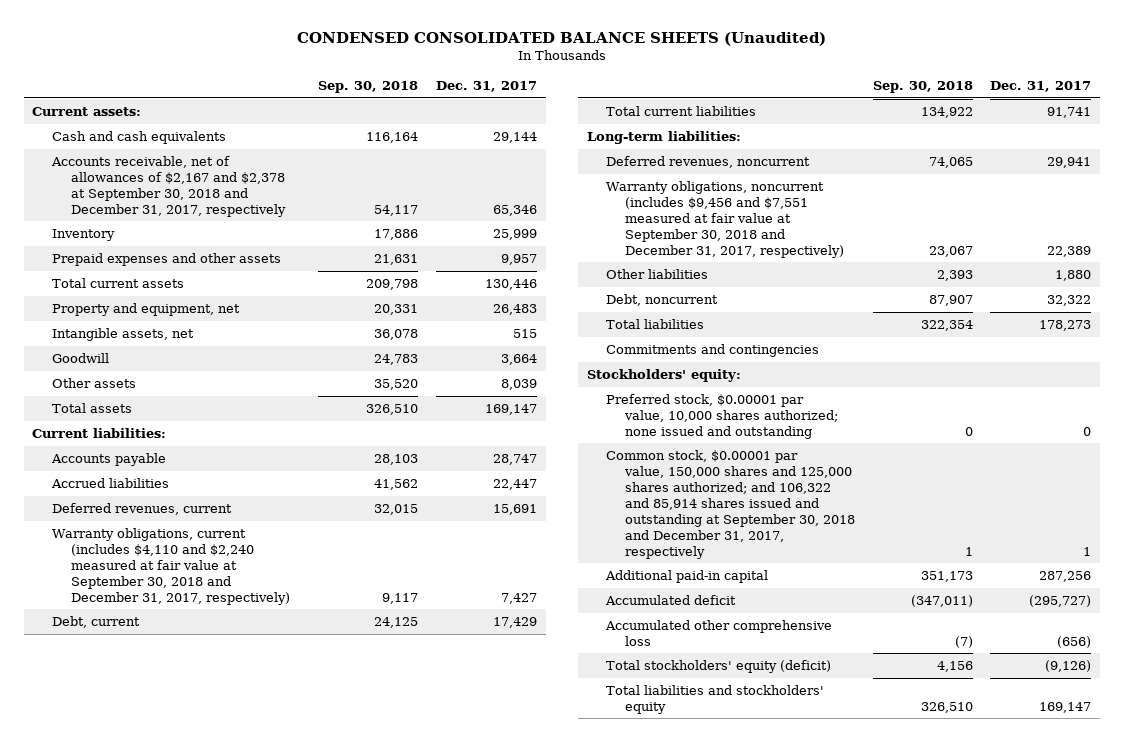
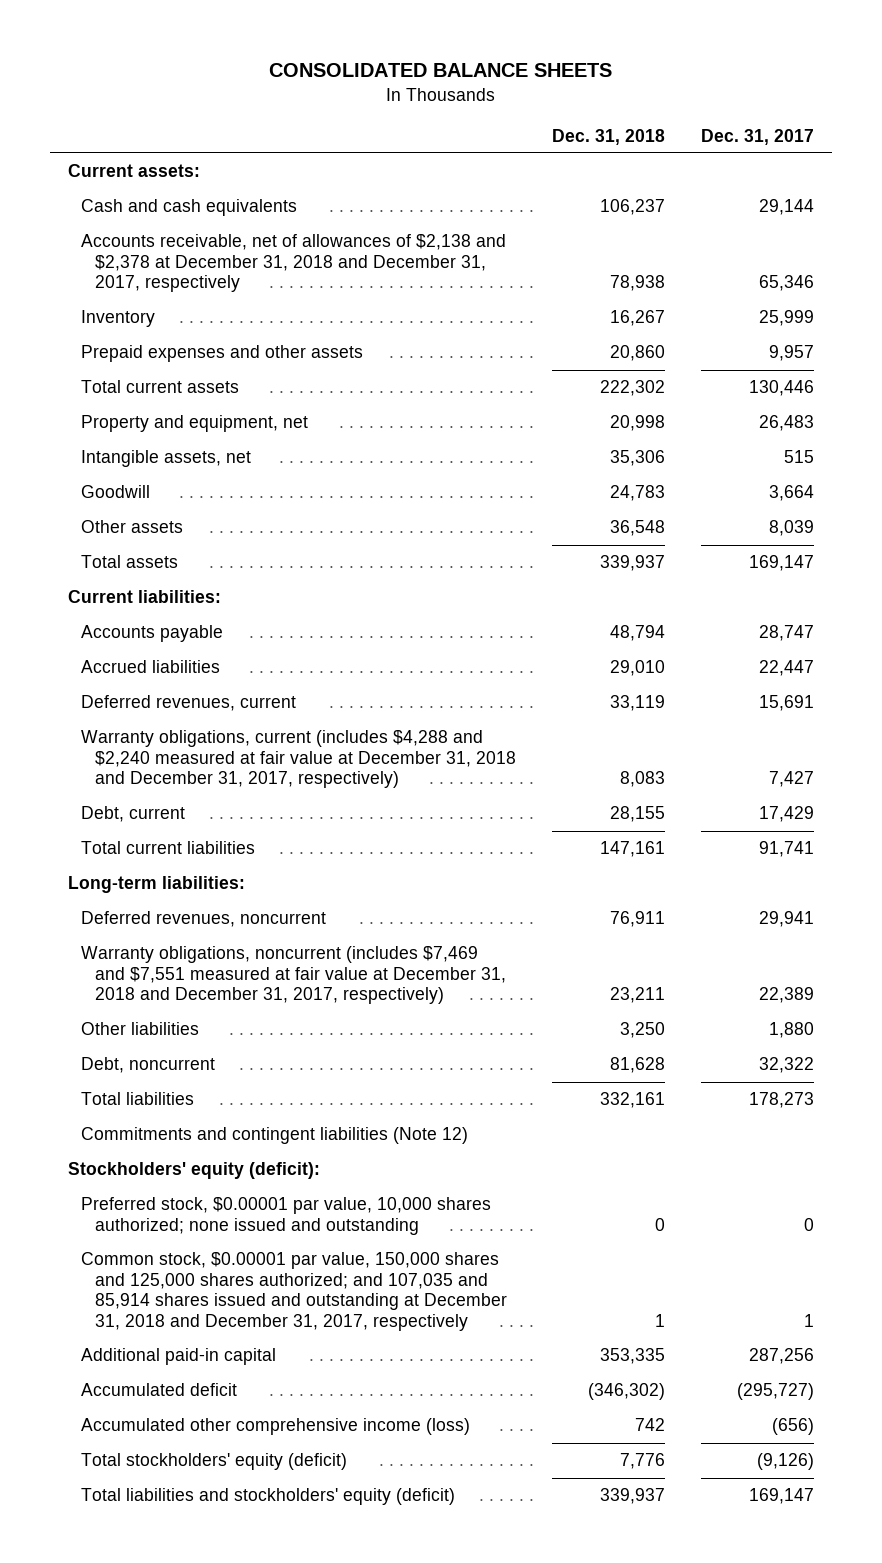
- CONDENSED CONSOLIDATED BALANCE SHEETS (Unaudited)
+ CONSOLIDATED BALANCE SHEETS
- | Sep. 30, 2018 | Dec. 31, 2017
+ | Dec. 31, 2018 | Dec. 31, 2017
- Accounts receivable, net of allowances of $2,167 and $2,378 at September 30, 2018 and December 31, 2017, respectively | 54,117 | 65,346
+ Accounts receivable, net of allowances of $2,138 and $2,378 at December 31, 2018 and December 31, 2017, respectively | 78,938 | 65,346
- Warranty obligations, current (includes $4,110 and $2,240 measured at fair value at September 30, 2018 and December 31, 2017, respectively) | 9,117 | 7,427
+ Warranty obligations, current (includes $4,288 and $2,240 measured at fair value at December 31, 2018 and December 31, 2017, respectively) | 8,083 | 7,427
- Warranty obligations, noncurrent (includes $9,456 and $7,551 measured at fair value at September 30, 2018 and December 31, 2017, respectively) | 23,067 | 22,389
+ Warranty obligations, noncurrent (includes $7,469 and $7,551 measured at fair value at December 31, 2018 and December 31, 2017, respectively) | 23,211 | 22,389
- Commitments and contingencies
- Stockholders' equity:
+ Commitments and contingent liabilities (Note 12)
+ Stockholders' equity (deficit):
- Common stock, $0.00001 par value, 150,000 shares and 125,000 shares authorized; and 106,322 and 85,914 shares issued and outstanding at September 30, 2018 and December 31, 2017, respectively | 1 | 1
+ Common stock, $0.00001 par value, 150,000 shares and 125,000 shares authorized; and 107,035 and 85,914 shares issued and outstanding at December 31, 2018 and December 31, 2017, respectively | 1 | 1
- Accumulated other comprehensive loss | (7) | (656)
+ Accumulated other comprehensive income (loss) | 742 | (656)
- Total liabilities and stockholders' equity | 326,510 | 169,147
+ Total liabilities and stockholders' equity (deficit) | 339,937 | 169,147

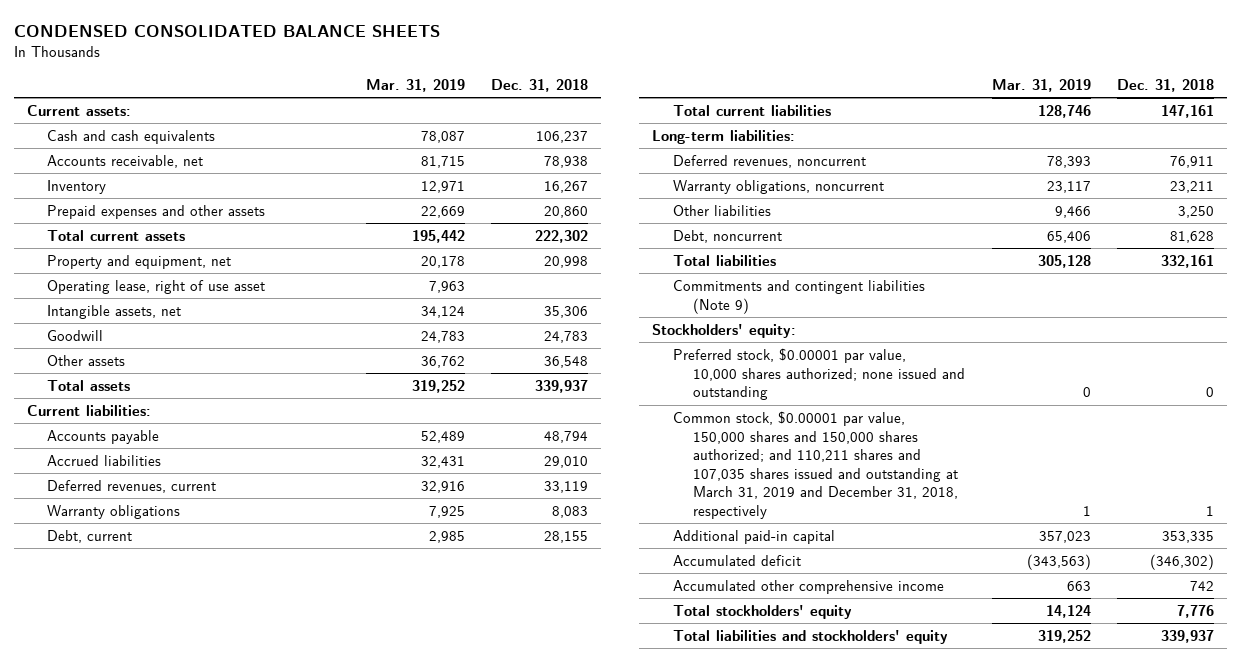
- CONSOLIDATED BALANCE SHEETS
+ CONDENSED CONSOLIDATED BALANCE SHEETS
- | Dec. 31, 2018 | Dec. 31, 2017
+ | Mar. 31, 2019 | Dec. 31, 2018
- Accounts receivable, net of allowances of $2,138 and $2,378 at December 31, 2018 and December 31, 2017, respectively | 78,938 | 65,346
+ Accounts receivable, net | 81,715 | 78,938
+ Operating lease, right of use asset | 7,963 |
- Warranty obligations, current (includes $4,288 and $2,240 measured at fair value at December 31, 2018 and December 31, 2017, respectively) | 8,083 | 7,427
+ Warranty obligations | 7,925 | 8,083
- Warranty obligations, noncurrent (includes $7,469 and $7,551 measured at fair value at December 31, 2018 and December 31, 2017, respectively) | 23,211 | 22,389
+ Warranty obligations, noncurrent | 23,117 | 23,211
- Commitments and contingent liabilities (Note 12)
- Stockholders' equity (deficit):
+ Commitments and contingent liabilities (Note 9)
+ Stockholders' equity:
- Common stock, $0.00001 par value, 150,000 shares and 125,000 shares authorized; and 107,035 and 85,914 shares issued and outstanding at December 31, 2018 and December 31, 2017, respectively | 1 | 1
+ Common stock, $0.00001 par value, 150,000 shares and 150,000 shares authorized; and 110,211 shares and 107,035 shares issued and outstanding at March 31, 2019 and December 31, 2018, respectively | 1 | 1
- Accumulated other comprehensive income (loss) | 742 | (656)
- Total stockholders' equity (deficit) | 7,776 | (9,126)
- Total liabilities and stockholders' equity (deficit) | 339,937 | 169,147
+ Accumulated other comprehensive income | 663 | 742
+ Total stockholders' equity | 14,124 | 7,776
+ Total liabilities and stockholders' equity | 319,252 | 339,937

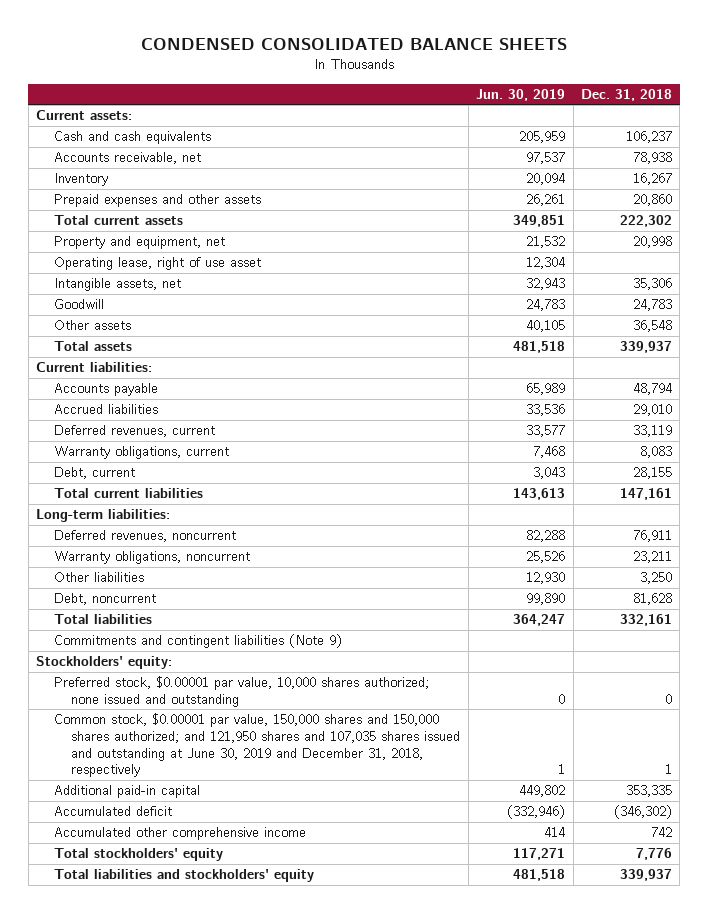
- | Mar. 31, 2019 | Dec. 31, 2018
+ | Jun. 30, 2019 | Dec. 31, 2018
- Warranty obligations | 7,925 | 8,083
+ Warranty obligations, current | 7,468 | 8,083
- Common stock, $0.00001 par value, 150,000 shares and 150,000 shares authorized; and 110,211 shares and 107,035 shares issued and outstanding at March 31, 2019 and December 31, 2018, respectively | 1 | 1
+ Common stock, $0.00001 par value, 150,000 shares and 150,000 shares authorized; and 121,950 shares and 107,035 shares issued and outstanding at June 30, 2019 and December 31, 2018, respectively | 1 | 1

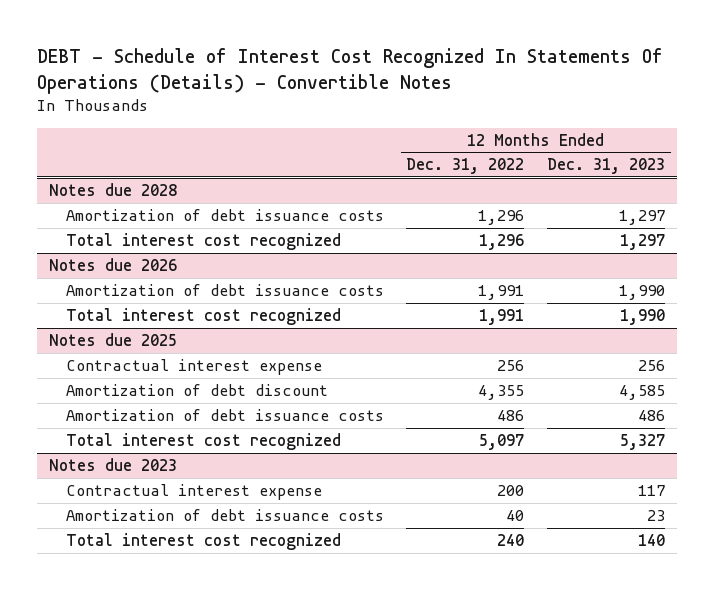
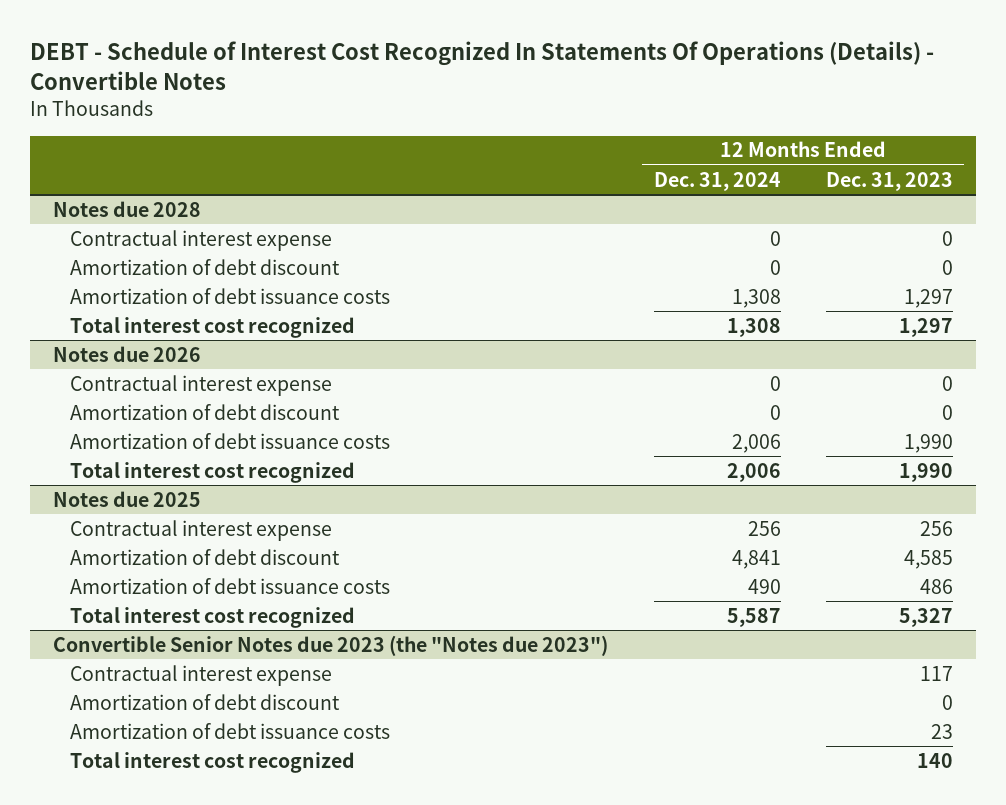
- | 12 Months Ended Dec. 31, 2022 | 12 Months Ended Dec. 31, 2023
+ | 12 Months Ended Dec. 31, 2024 | 12 Months Ended Dec. 31, 2023
@ Notes due 2028
+ Contractual interest expense | 0 | 0
+ Amortization of debt discount | 0 | 0
@ Notes due 2026
+ Contractual interest expense | 0 | 0
+ Amortization of debt discount | 0 | 0
- Notes due 2023
+ Convertible Senior Notes due 2023 (the "Notes due 2023")
+ Amortization of debt discount | | 0

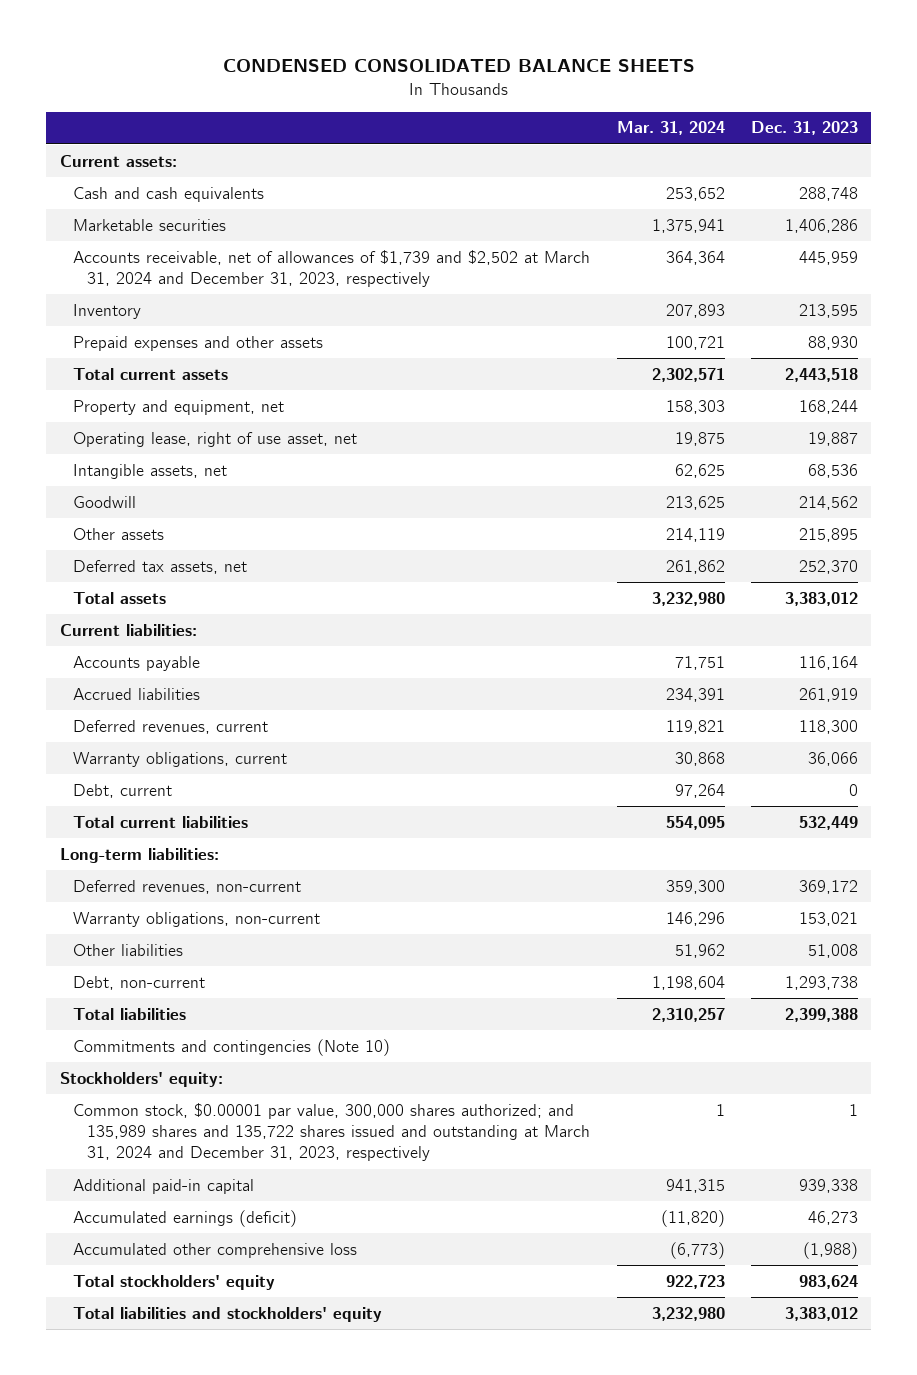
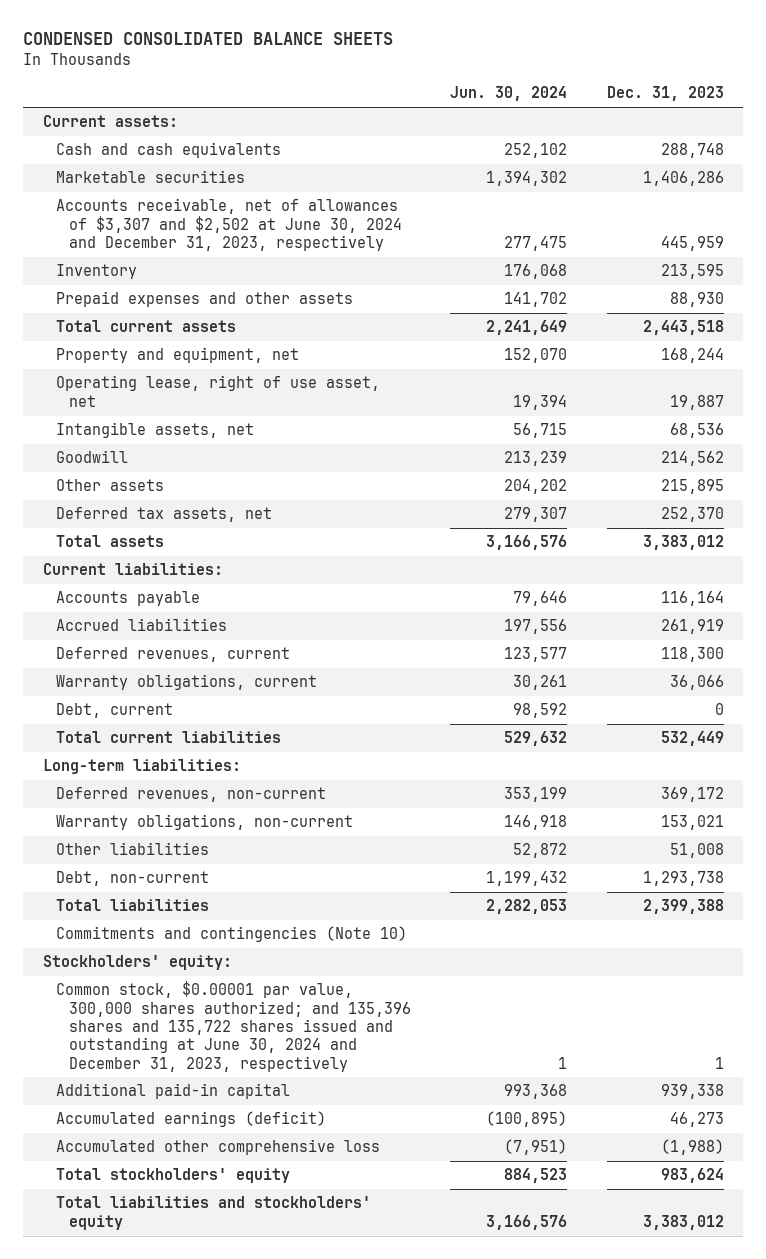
- | Mar. 31, 2024 | Dec. 31, 2023
+ | Jun. 30, 2024 | Dec. 31, 2023
- Accounts receivable, net of allowances of $1,739 and $2,502 at March 31, 2024 and December 31, 2023, respectively | 364,364 | 445,959
+ Accounts receivable, net of allowances of $3,307 and $2,502 at June 30, 2024 and December 31, 2023, respectively | 277,475 | 445,959
- Common stock, $0.00001 par value, 300,000 shares authorized; and 135,989 shares and 135,722 shares issued and outstanding at March 31, 2024 and December 31, 2023, respectively | 1 | 1
+ Common stock, $0.00001 par value, 300,000 shares authorized; and 135,396 shares and 135,722 shares issued and outstanding at June 30, 2024 and December 31, 2023, respectively | 1 | 1

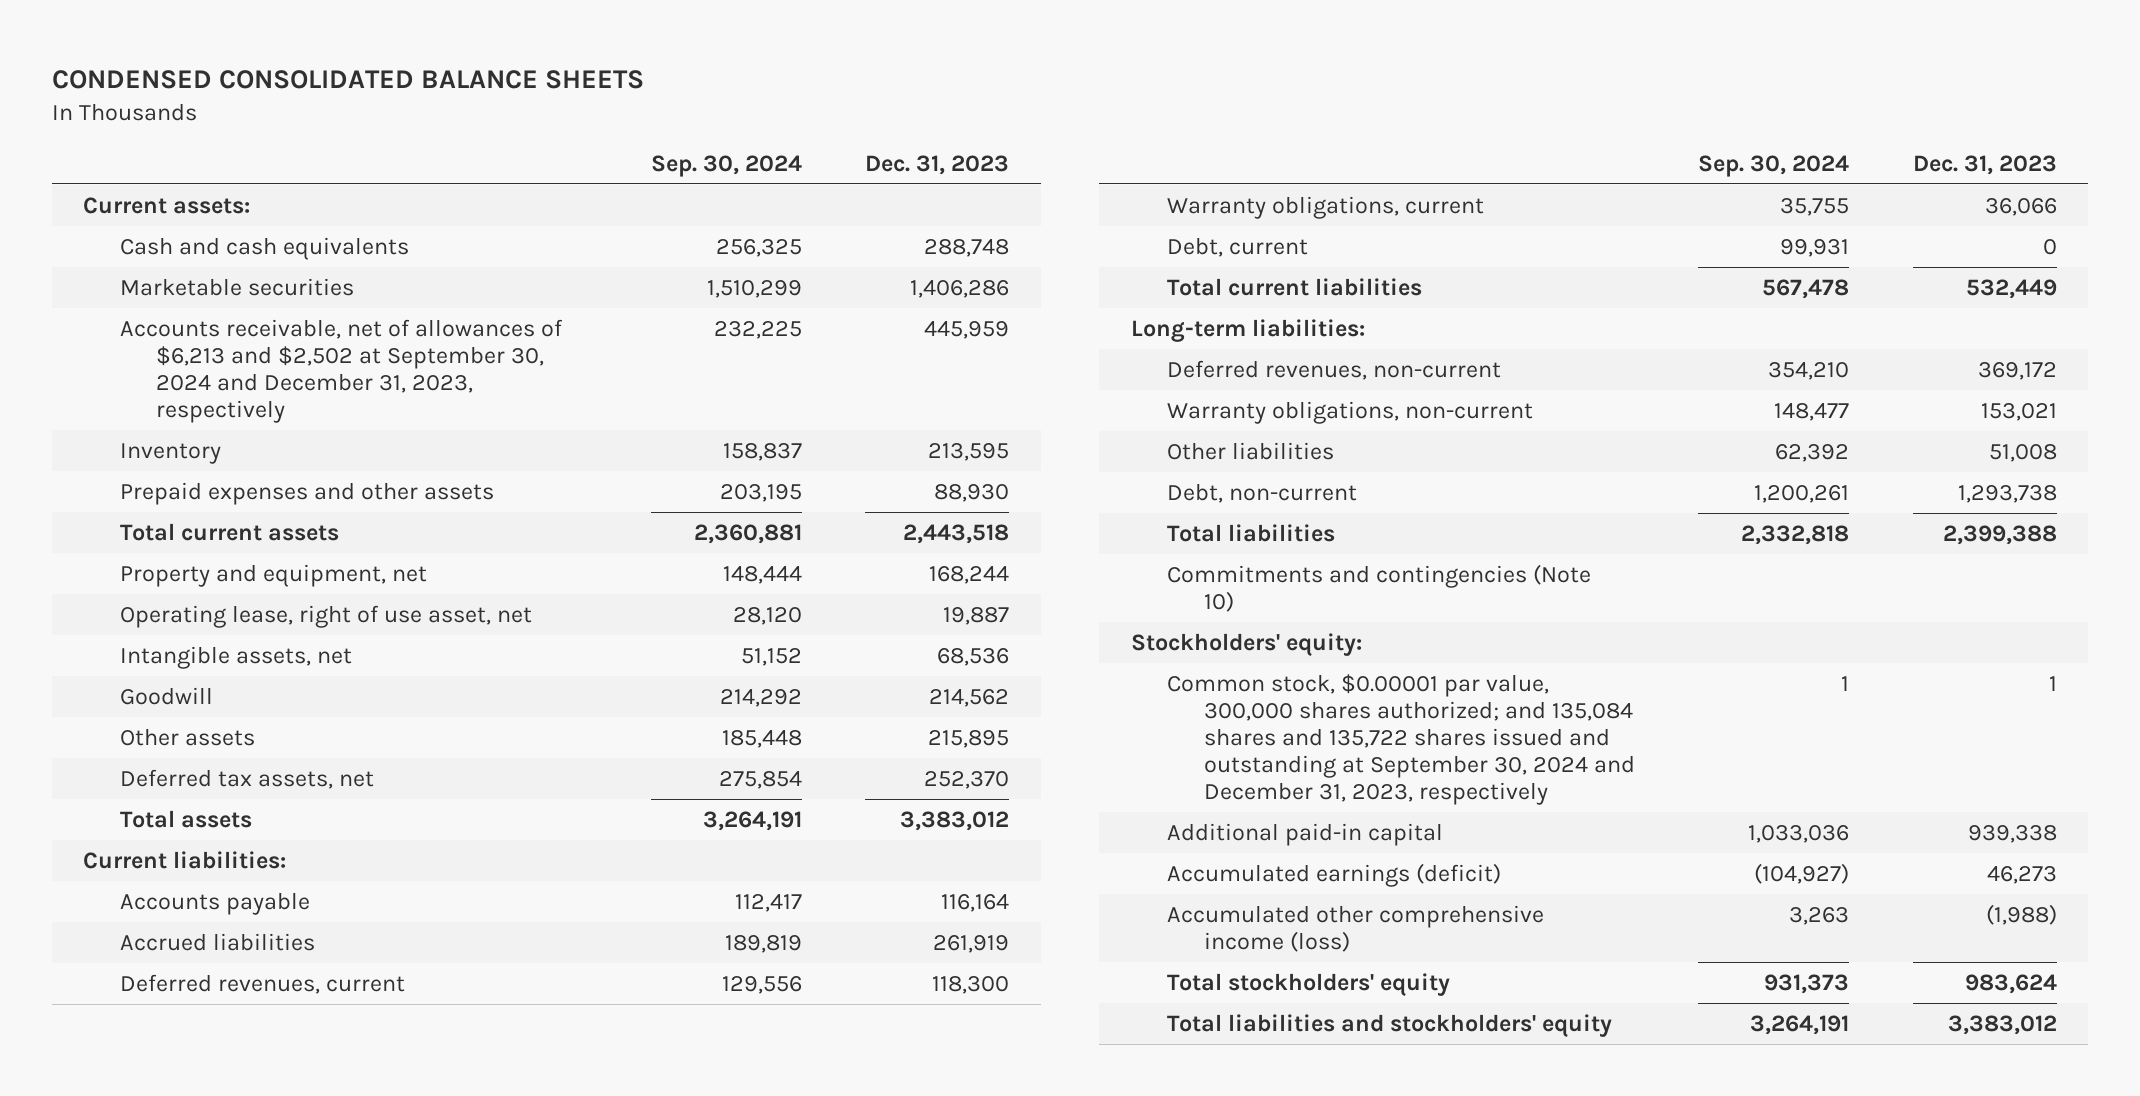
- | Jun. 30, 2024 | Dec. 31, 2023
+ | Sep. 30, 2024 | Dec. 31, 2023
- Accounts receivable, net of allowances of $3,307 and $2,502 at June 30, 2024 and December 31, 2023, respectively | 277,475 | 445,959
+ Accounts receivable, net of allowances of $6,213 and $2,502 at September 30, 2024 and December 31, 2023, respectively | 232,225 | 445,959
- Common stock, $0.00001 par value, 300,000 shares authorized; and 135,396 shares and 135,722 shares issued and outstanding at June 30, 2024 and December 31, 2023, respectively | 1 | 1
+ Common stock, $0.00001 par value, 300,000 shares authorized; and 135,084 shares and 135,722 shares issued and outstanding at September 30, 2024 and December 31, 2023, respectively | 1 | 1
- Accumulated other comprehensive loss | (7,951) | (1,988)
+ Accumulated other comprehensive income (loss) | 3,263 | (1,988)

